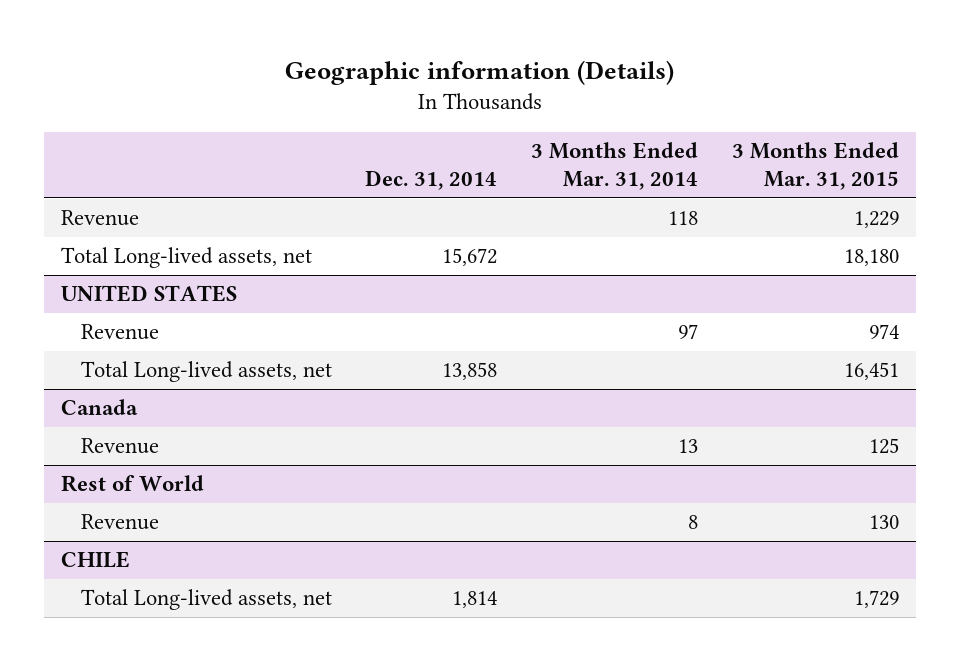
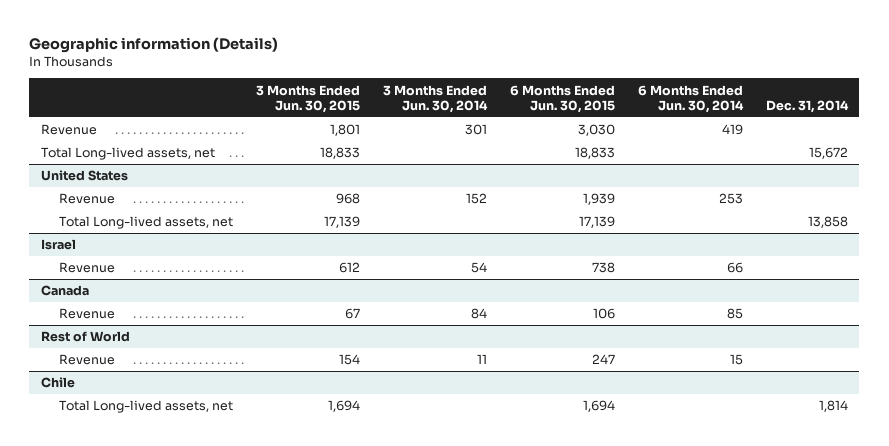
- | Dec. 31, 2014 | 3 Months Ended Mar. 31, 2014 | 3 Months Ended Mar. 31, 2015
+ | 3 Months Ended Jun. 30, 2015 | 3 Months Ended Jun. 30, 2014 | 6 Months Ended Jun. 30, 2015 | 6 Months Ended Jun. 30, 2014 | Dec. 31, 2014
- UNITED STATES
+ United States
+ Israel
+ Revenue | 612 | 54 | 738 | 66 |
- CHILE
+ Chile

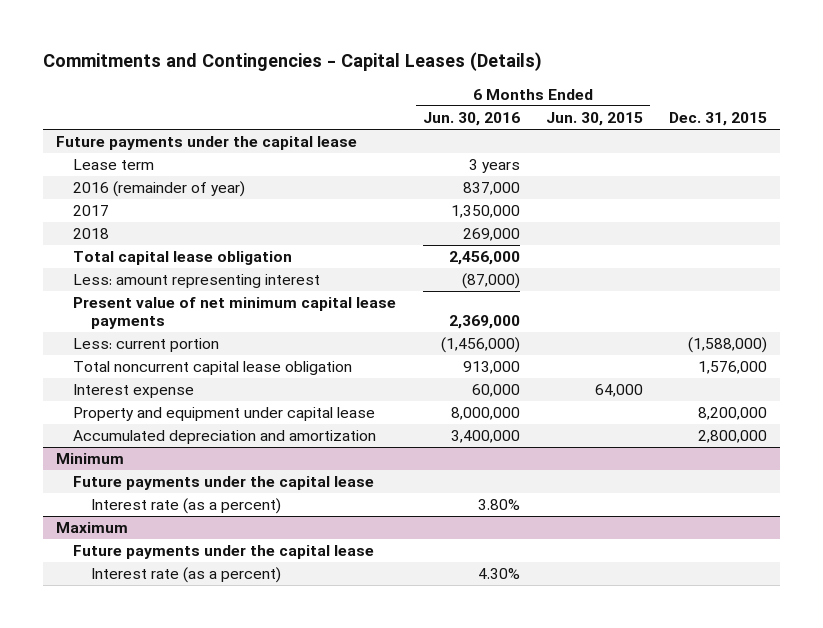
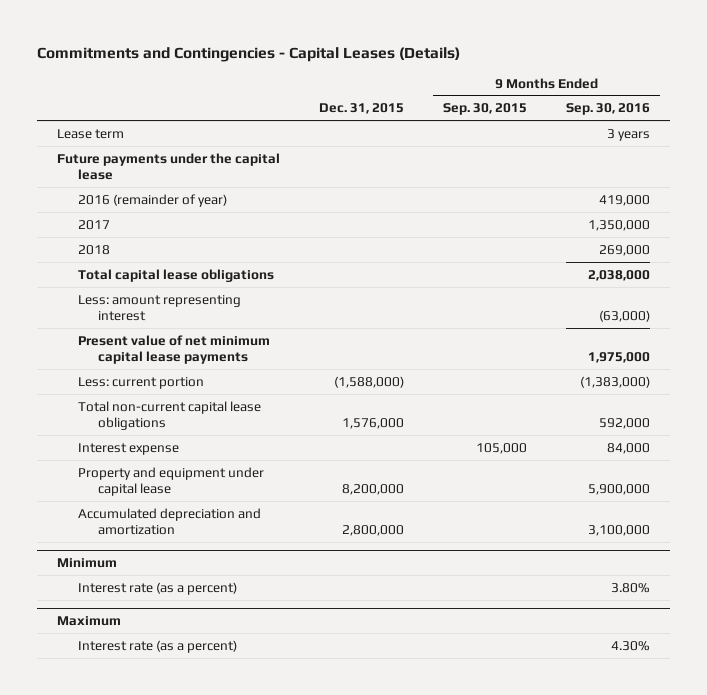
- | 6 Months Ended Jun. 30, 2016 | 6 Months Ended Jun. 30, 2015 | Dec. 31, 2015
+ | Dec. 31, 2015 | 9 Months Ended Sep. 30, 2015 | 9 Months Ended Sep. 30, 2016
moved down: Future payments under the capital lease
- Total capital lease obligation | 2,456,000 | |
+ Total capital lease obligations | | | 2,038,000
- Total noncurrent capital lease obligation | 913,000 | | 1,576,000
+ Total non-current capital lease obligations | 1,576,000 | | 592,000
@ Minimum
- Future payments under the capital lease
@ Maximum
- Future payments under the capital lease

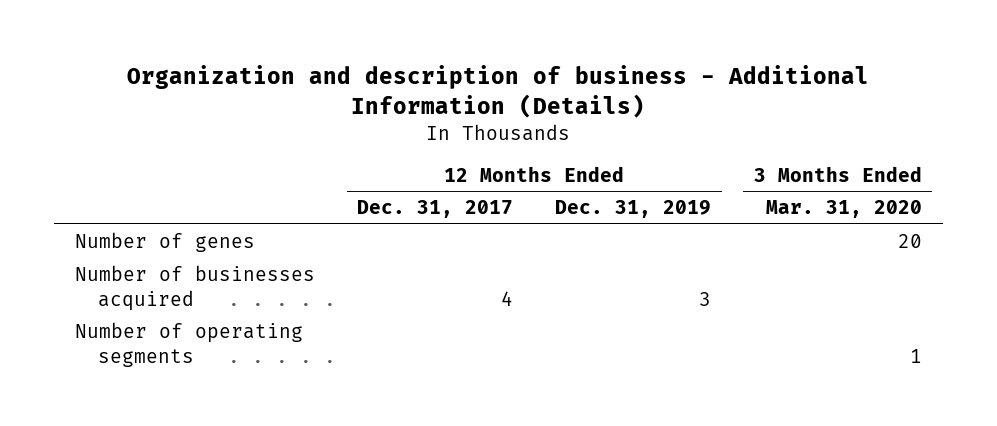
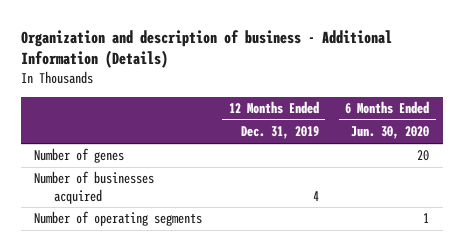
- | 12 Months Ended Dec. 31, 2017 | 12 Months Ended Dec. 31, 2019 | 3 Months Ended Mar. 31, 2020
+ | 12 Months Ended Dec. 31, 2019 | 6 Months Ended Jun. 30, 2020
- Number of businesses acquired | 4 | 3 |
+ Number of businesses acquired | 4 |

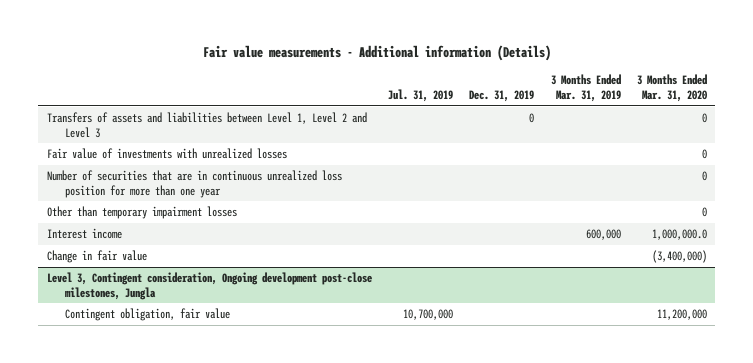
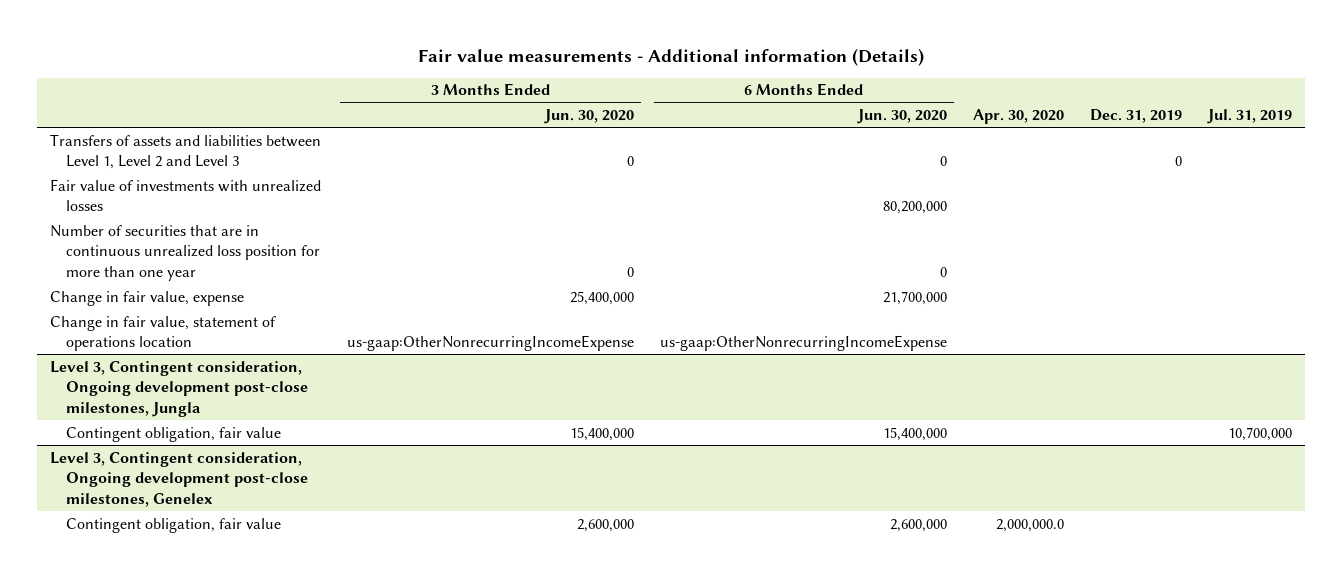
- | Jul. 31, 2019 | Dec. 31, 2019 | 3 Months Ended Mar. 31, 2019 | 3 Months Ended Mar. 31, 2020
+ | 3 Months Ended Jun. 30, 2020 | 6 Months Ended Jun. 30, 2020 | Apr. 30, 2020 | Dec. 31, 2019 | Jul. 31, 2019
- Other than temporary impairment losses | | | | 0
- Interest income | | | 600,000 | 1,000,000.0
- Change in fair value | | | | (3,400,000)
+ Change in fair value, expense | 25,400,000 | 21,700,000 | | |
+ Change in fair value, statement of operations location | us-gaap:OtherNonrecurringIncomeExpense | us-gaap:OtherNonrecurringIncomeExpense | | |
+ Level 3, Contingent consideration, Ongoing development post-close milestones, Genelex
+ Contingent obligation, fair value | 2,600,000 | 2,600,000 | 2,000,000.0 | |

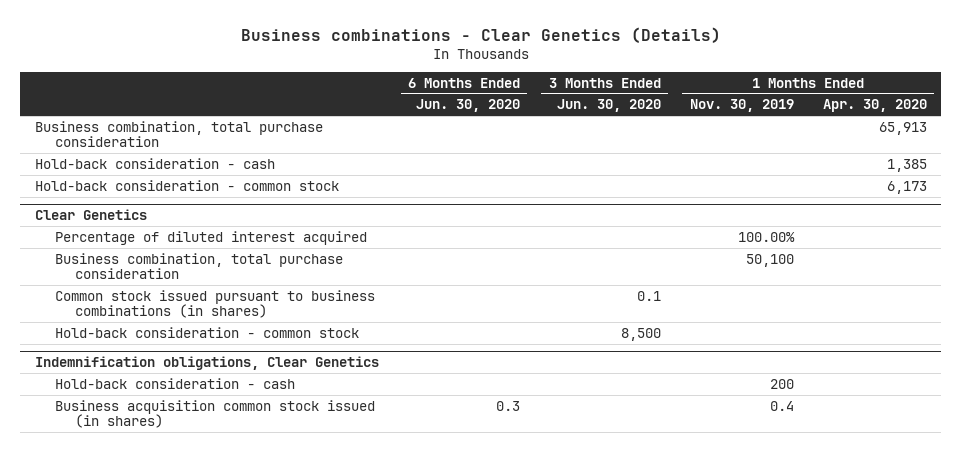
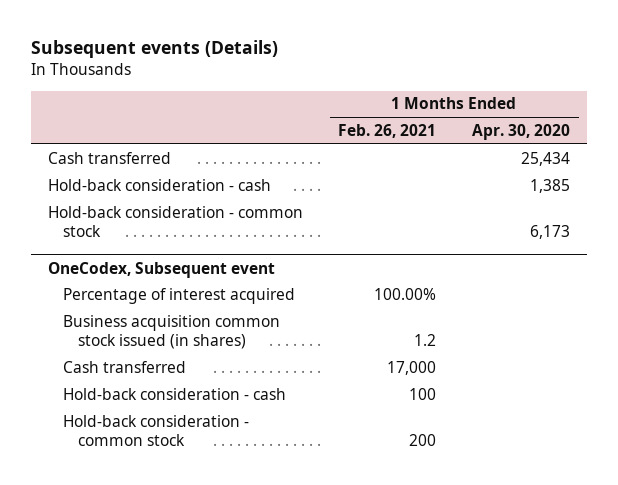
- Business combinations - Clear Genetics (Details)
+ Subsequent events (Details)
- | 6 Months Ended Jun. 30, 2020 | 3 Months Ended Jun. 30, 2020 | 1 Months Ended Nov. 30, 2019 | 1 Months Ended Apr. 30, 2020
+ | 1 Months Ended Feb. 26, 2021 | 1 Months Ended Apr. 30, 2020
- Business combination, total purchase consideration | | | | 65,913
+ Cash transferred | | 25,434
- Clear Genetics
- Percentage of diluted interest acquired | | | 100.00% |
- Business combination, total purchase consideration | | | 50,100 |
- Common stock issued pursuant to business combinations (in shares) | | 0.1 | |
- Hold-back consideration - common stock | | 8,500 | |
- Indemnification obligations, Clear Genetics
- Hold-back consideration - cash | | | 200 |
- Business acquisition common stock issued (in shares) | 0.3 | | 0.4 |
+ OneCodex, Subsequent event
+ Percentage of interest acquired | 100.00% |
+ Business acquisition common stock issued (in shares) | 1.2 |
+ Cash transferred | 17,000 |
+ Hold-back consideration - cash | 100 |
+ Hold-back consideration - common stock | 200 |

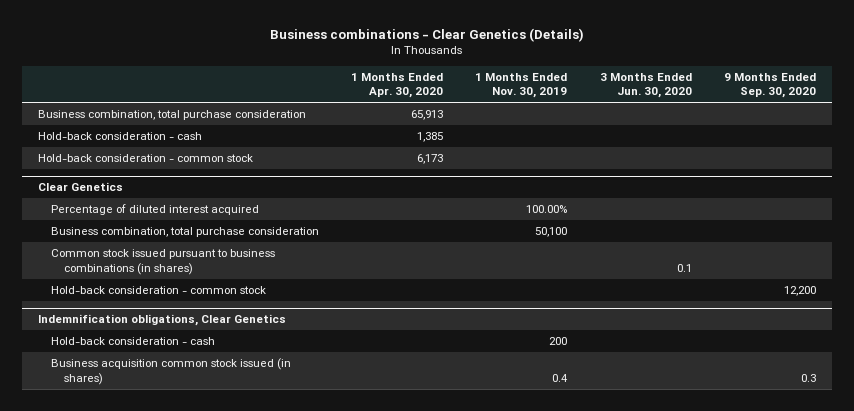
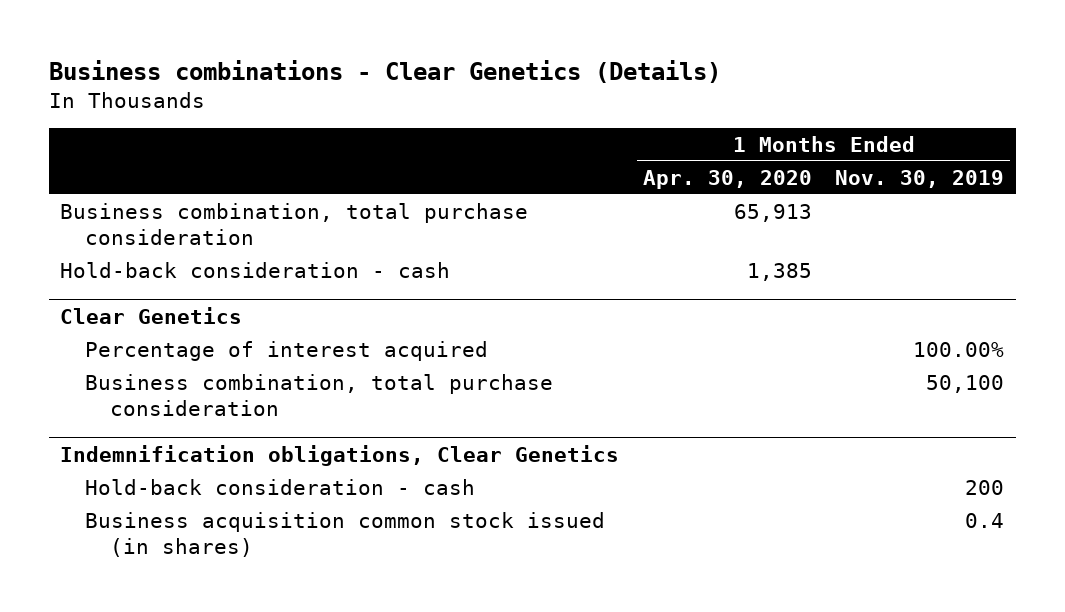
- | 1 Months Ended Apr. 30, 2020 | 1 Months Ended Nov. 30, 2019 | 3 Months Ended Jun. 30, 2020 | 9 Months Ended Sep. 30, 2020
+ | 1 Months Ended Apr. 30, 2020 | 1 Months Ended Nov. 30, 2019
- Hold-back consideration - common stock | 6,173 | | |
@ Clear Genetics
- Percentage of diluted interest acquired | | 100.00% | |
+ Percentage of interest acquired | | 100.00%
- Common stock issued pursuant to business combinations (in shares) | | | 0.1 |
- Hold-back consideration - common stock | | | | 12,200

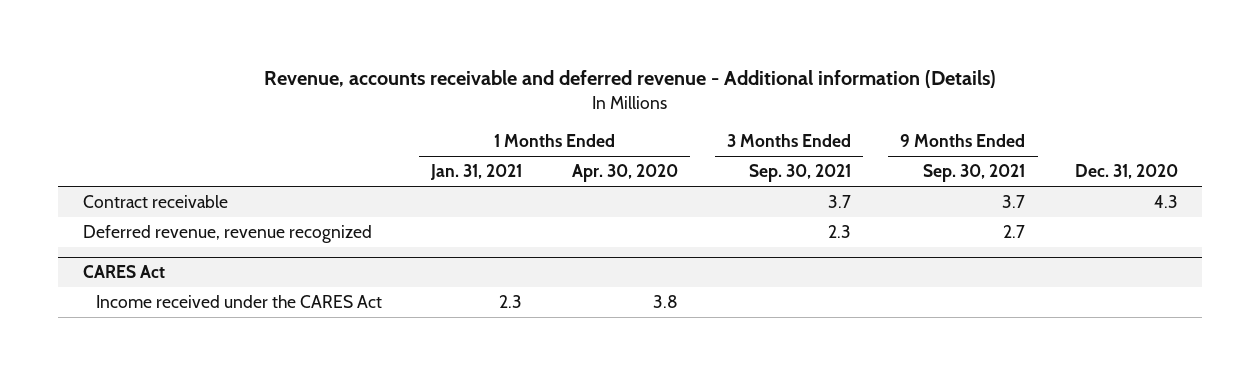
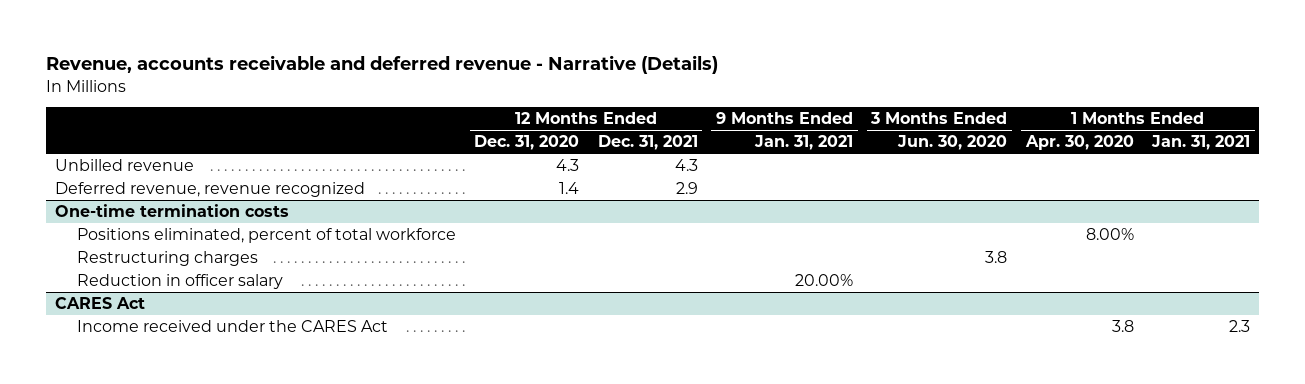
- Revenue, accounts receivable and deferred revenue - Additional information (Details)
+ Revenue, accounts receivable and deferred revenue - Narrative (Details)
- | 1 Months Ended Jan. 31, 2021 | 1 Months Ended Apr. 30, 2020 | 3 Months Ended Sep. 30, 2021 | 9 Months Ended Sep. 30, 2021 | Dec. 31, 2020
+ | 12 Months Ended Dec. 31, 2020 | 12 Months Ended Dec. 31, 2021 | 9 Months Ended Jan. 31, 2021 | 3 Months Ended Jun. 30, 2020 | 1 Months Ended Apr. 30, 2020 | 1 Months Ended Jan. 31, 2021
- Contract receivable | | | 3.7 | 3.7 | 4.3
+ Unbilled revenue | 4.3 | 4.3 | | | |
+ One-time termination costs
+ Positions eliminated, percent of total workforce | | | | | 8.00% |
+ Restructuring charges | | | | 3.8 | |
+ Reduction in officer salary | | | 20.00% | | |

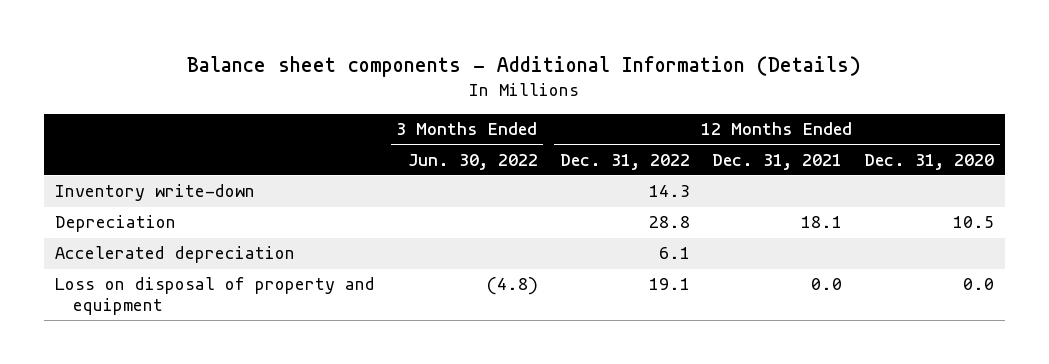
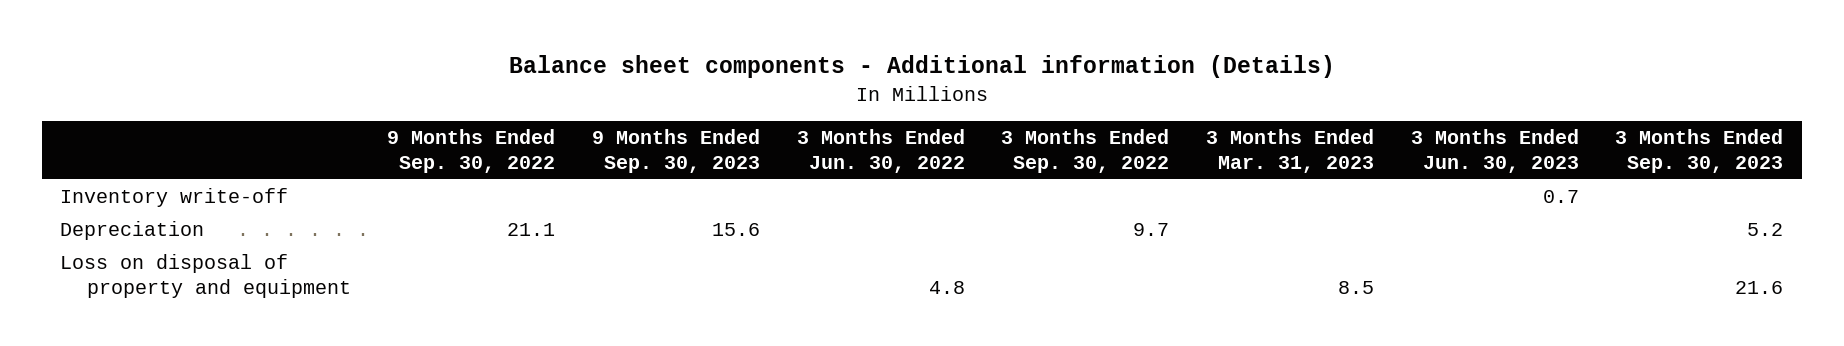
- Balance sheet components - Additional Information (Details)
+ Balance sheet components - Additional information (Details)
- | 3 Months Ended Jun. 30, 2022 | 12 Months Ended Dec. 31, 2022 | 12 Months Ended Dec. 31, 2021 | 12 Months Ended Dec. 31, 2020
+ | 9 Months Ended Sep. 30, 2022 | 9 Months Ended Sep. 30, 2023 | 3 Months Ended Jun. 30, 2022 | 3 Months Ended Sep. 30, 2022 | 3 Months Ended Mar. 31, 2023 | 3 Months Ended Jun. 30, 2023 | 3 Months Ended Sep. 30, 2023
- Inventory write-down | | 14.3 | |
+ Inventory write-off | | | | | | 0.7 |
- Accelerated depreciation | | 6.1 | |
- Loss on disposal of property and equipment | (4.8) | 19.1 | 0.0 | 0.0
+ Loss on disposal of property and equipment | | | 4.8 | | 8.5 | | 21.6

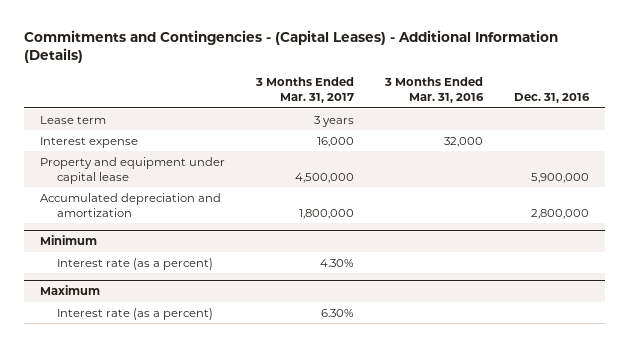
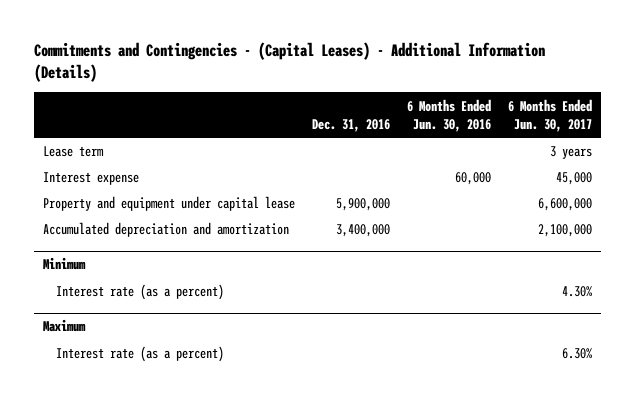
- | 3 Months Ended Mar. 31, 2017 | 3 Months Ended Mar. 31, 2016 | Dec. 31, 2016
+ | Dec. 31, 2016 | 6 Months Ended Jun. 30, 2016 | 6 Months Ended Jun. 30, 2017
- Accumulated depreciation and amortization | 1,800,000 | | 2,800,000
+ Accumulated depreciation and amortization | 3,400,000 | | 2,100,000

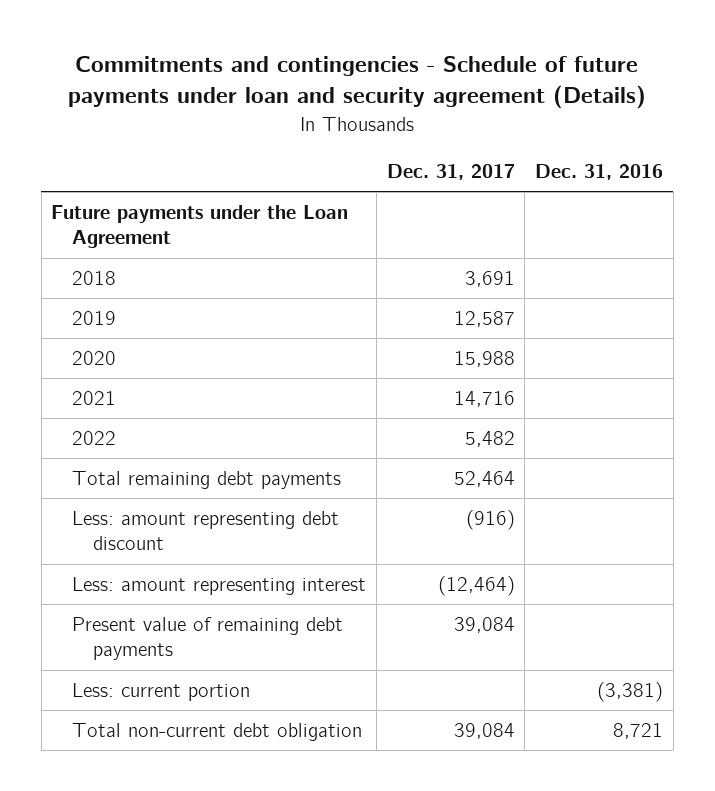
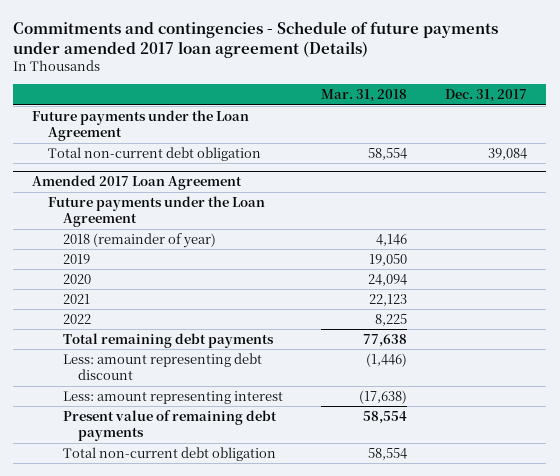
- Commitments and contingencies - Schedule of future payments under loan and security agreement (Details)
+ Commitments and contingencies - Schedule of future payments under amended 2017 loan agreement (Details)
- | Dec. 31, 2017 | Dec. 31, 2016
+ | Mar. 31, 2018 | Dec. 31, 2017
- 2018 | 3,691 |
- 2019 | 12,587 |
- 2020 | 15,988 |
- 2021 | 14,716 |
- 2022 | 5,482 |
- Total remaining debt payments | 52,464 |
- Less: amount representing debt discount | (916) |
- Less: amount representing interest | (12,464) |
- Present value of remaining debt payments | 39,084 |
- Less: current portion | | (3,381)
+ Amended 2017 Loan Agreement
+ Future payments under the Loan Agreement
+ 2018 (remainder of year) | 4,146 |
+ 2019 | 19,050 |
+ 2020 | 24,094 |
+ 2021 | 22,123 |
+ 2022 | 8,225 |
+ Total remaining debt payments | 77,638 |
+ Less: amount representing debt discount | (1,446) |
+ Less: amount representing interest | (17,638) |
+ Present value of remaining debt payments | 58,554 |
+ Total non-current debt obligation | 58,554 |

